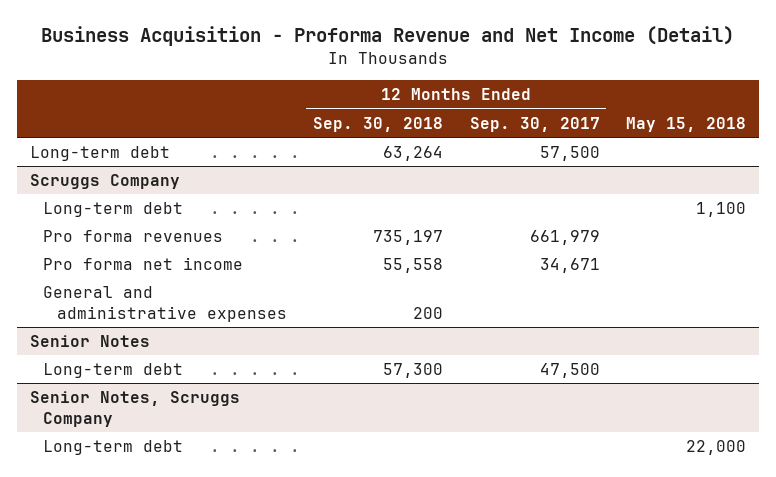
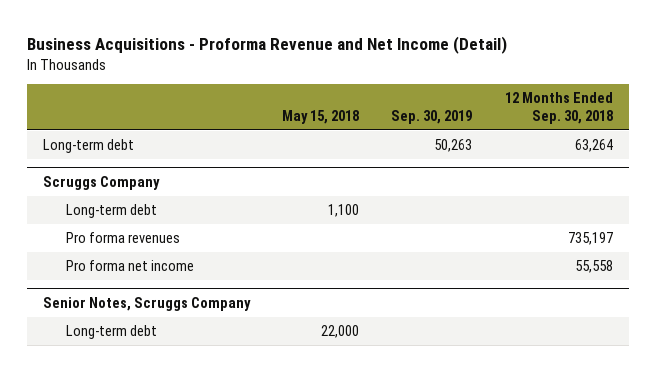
- Business Acquisition - Proforma Revenue and Net Income (Detail)
+ Business Acquisitions - Proforma Revenue and Net Income (Detail)
- | 12 Months Ended Sep. 30, 2018 | 12 Months Ended Sep. 30, 2017 | May 15, 2018
+ | May 15, 2018 | Sep. 30, 2019 | 12 Months Ended Sep. 30, 2018
@ Scruggs Company
- General and administrative expenses | 200 | |
- Senior Notes
- Long-term debt | 57,300 | 47,500 |

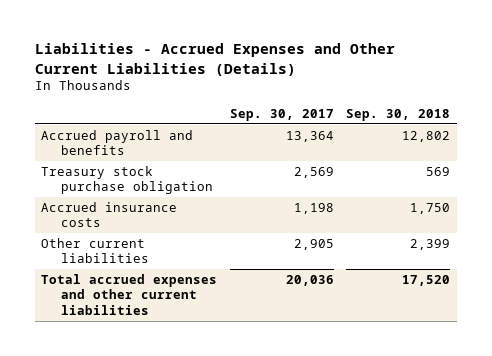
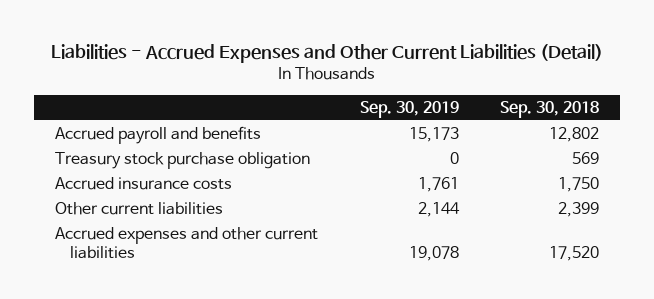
- Liabilities - Accrued Expenses and Other Current Liabilities (Details)
+ Liabilities - Accrued Expenses and Other Current Liabilities (Detail)
- | Sep. 30, 2017 | Sep. 30, 2018
+ | Sep. 30, 2019 | Sep. 30, 2018
- Total accrued expenses and other current liabilities | 20,036 | 17,520
+ Accrued expenses and other current liabilities | 19,078 | 17,520

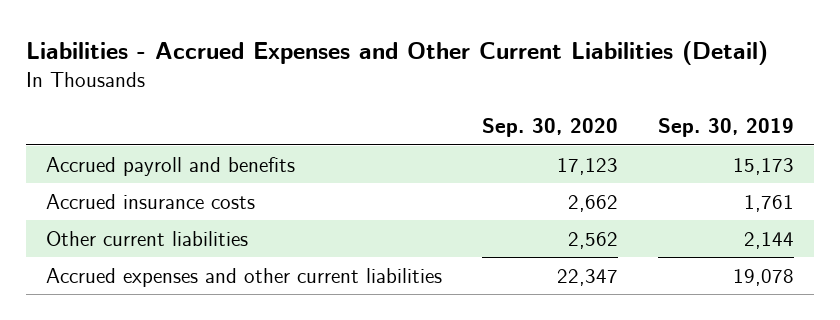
- | Sep. 30, 2019 | Sep. 30, 2018
+ | Sep. 30, 2020 | Sep. 30, 2019
- Treasury stock purchase obligation | 0 | 569

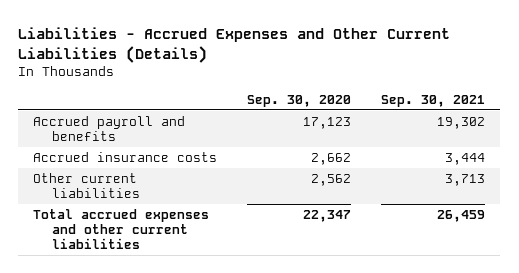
- Liabilities - Accrued Expenses and Other Current Liabilities (Detail)
+ Liabilities - Accrued Expenses and Other Current Liabilities (Details)
- | Sep. 30, 2020 | Sep. 30, 2019
+ | Sep. 30, 2020 | Sep. 30, 2021
- Accrued expenses and other current liabilities | 22,347 | 19,078
+ Total accrued expenses and other current liabilities | 22,347 | 26,459

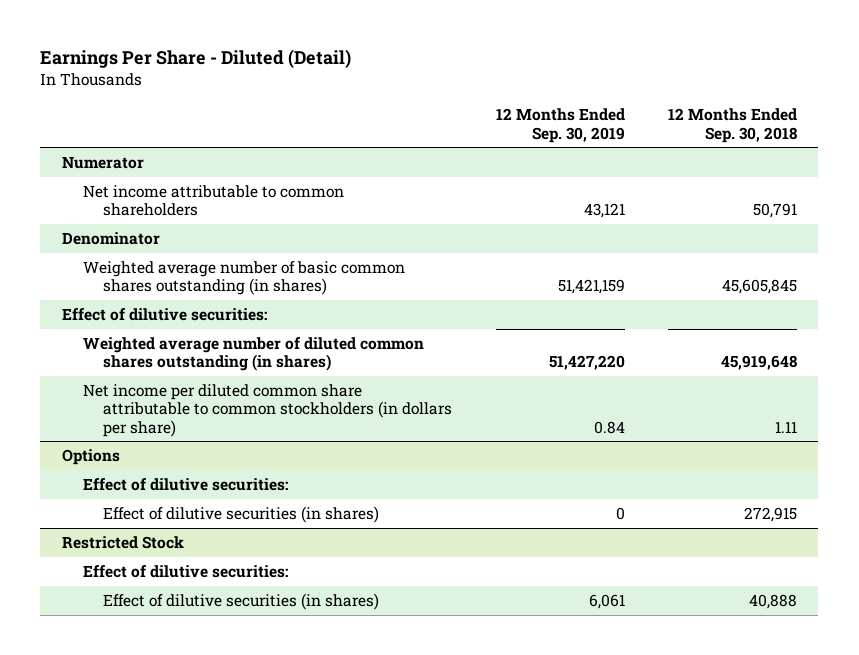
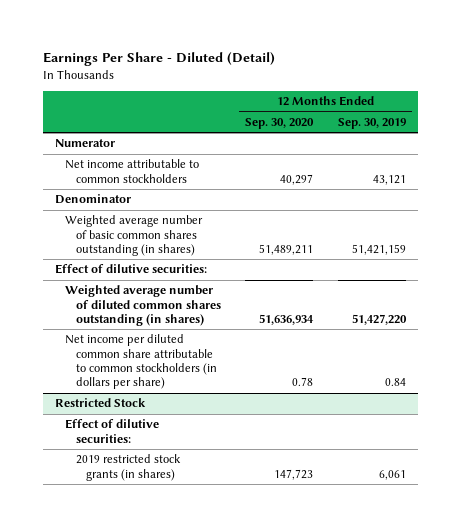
- | 12 Months Ended Sep. 30, 2019 | 12 Months Ended Sep. 30, 2018
+ | 12 Months Ended Sep. 30, 2020 | 12 Months Ended Sep. 30, 2019
- Net income attributable to common shareholders | 43,121 | 50,791
+ Net income attributable to common stockholders | 40,297 | 43,121
- Options
- Effect of dilutive securities:
- Effect of dilutive securities (in shares) | 0 | 272,915
@ Restricted Stock
- Effect of dilutive securities (in shares) | 6,061 | 40,888
+ 2019 restricted stock grants (in shares) | 147,723 | 6,061

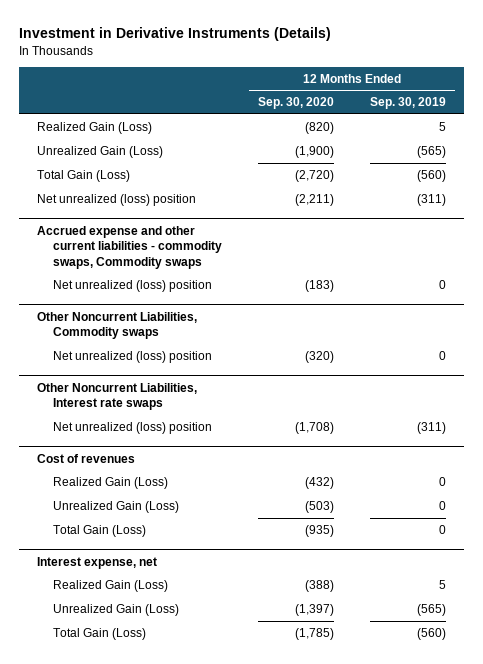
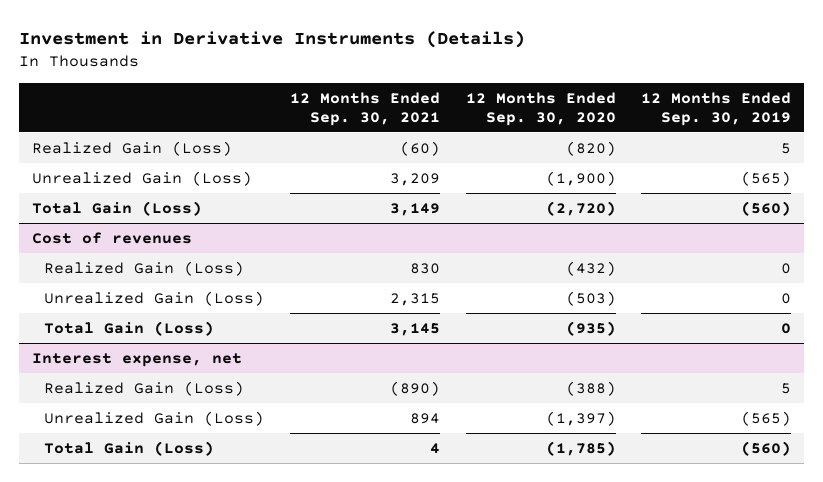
- | 12 Months Ended Sep. 30, 2020 | 12 Months Ended Sep. 30, 2019
+ | 12 Months Ended Sep. 30, 2021 | 12 Months Ended Sep. 30, 2020 | 12 Months Ended Sep. 30, 2019
- Net unrealized (loss) position | (2,211) | (311)
- Accrued expense and other current liabilities - commodity swaps, Commodity swaps
- Net unrealized (loss) position | (183) | 0
- Other Noncurrent Liabilities, Commodity swaps
- Net unrealized (loss) position | (320) | 0
- Other Noncurrent Liabilities, Interest rate swaps
- Net unrealized (loss) position | (1,708) | (311)

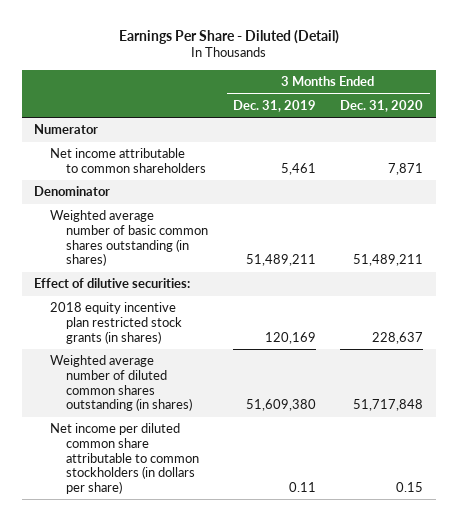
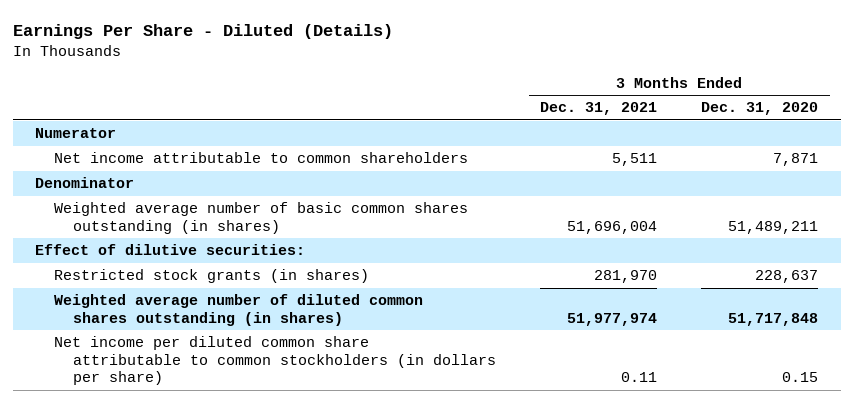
- Earnings Per Share - Diluted (Detail)
+ Earnings Per Share - Diluted (Details)
- | 3 Months Ended Dec. 31, 2019 | 3 Months Ended Dec. 31, 2020
+ | 3 Months Ended Dec. 31, 2021 | 3 Months Ended Dec. 31, 2020
- 2018 equity incentive plan restricted stock grants (in shares) | 120,169 | 228,637
+ Restricted stock grants (in shares) | 281,970 | 228,637

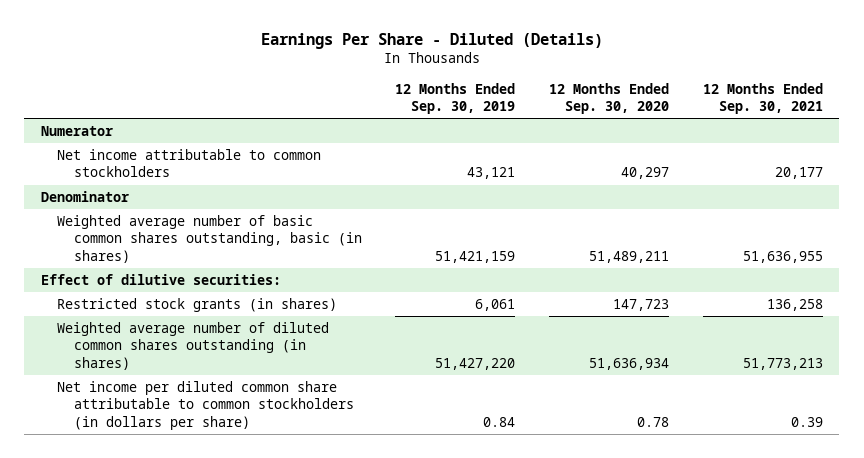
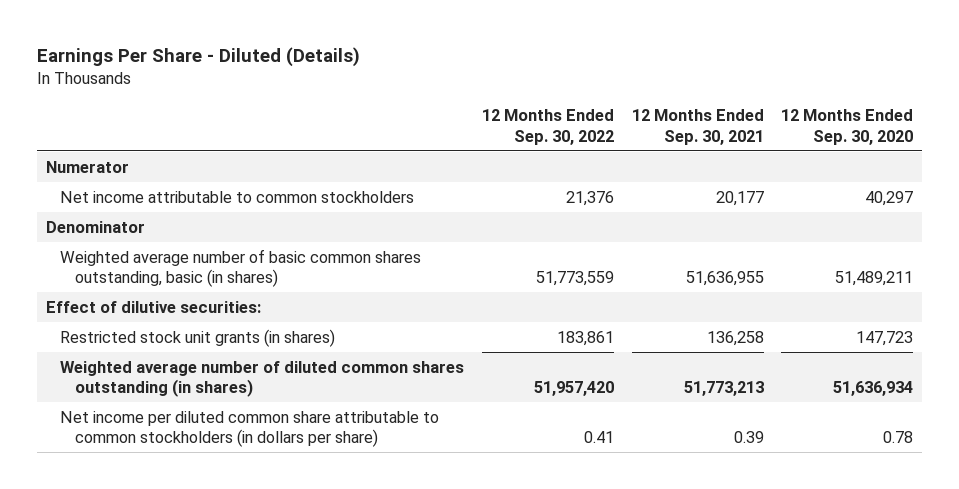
- | 12 Months Ended Sep. 30, 2019 | 12 Months Ended Sep. 30, 2020 | 12 Months Ended Sep. 30, 2021
+ | 12 Months Ended Sep. 30, 2022 | 12 Months Ended Sep. 30, 2021 | 12 Months Ended Sep. 30, 2020
- Restricted stock grants (in shares) | 6,061 | 147,723 | 136,258
+ Restricted stock unit grants (in shares) | 183,861 | 136,258 | 147,723

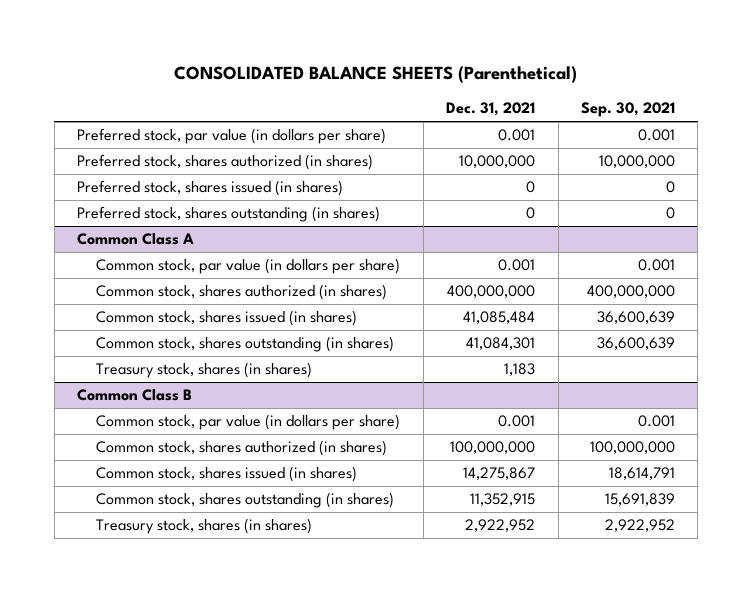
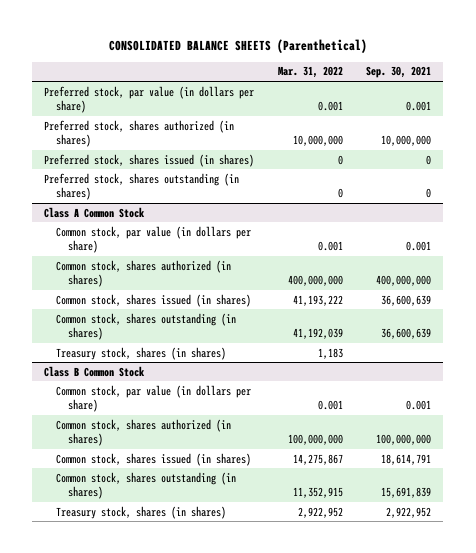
- | Dec. 31, 2021 | Sep. 30, 2021
+ | Mar. 31, 2022 | Sep. 30, 2021
- Common Class A
+ Class A Common Stock
- Common Class B
+ Class B Common Stock

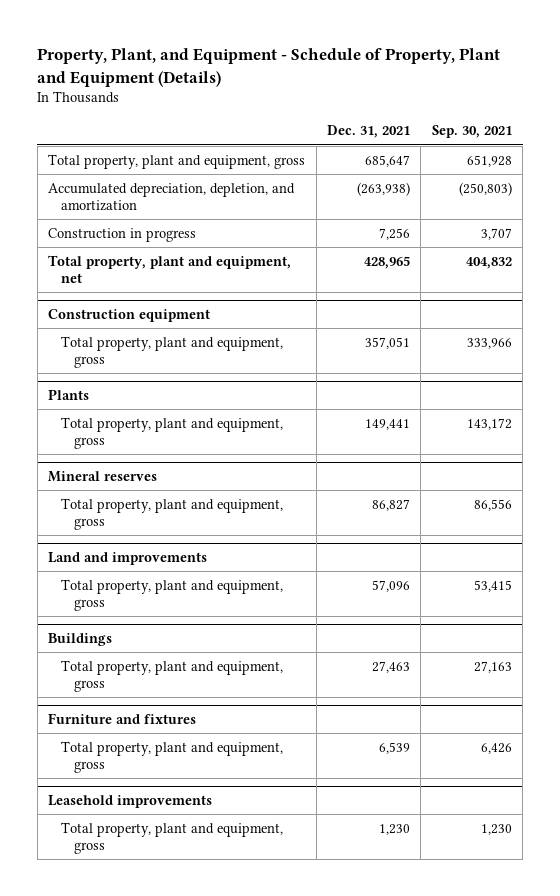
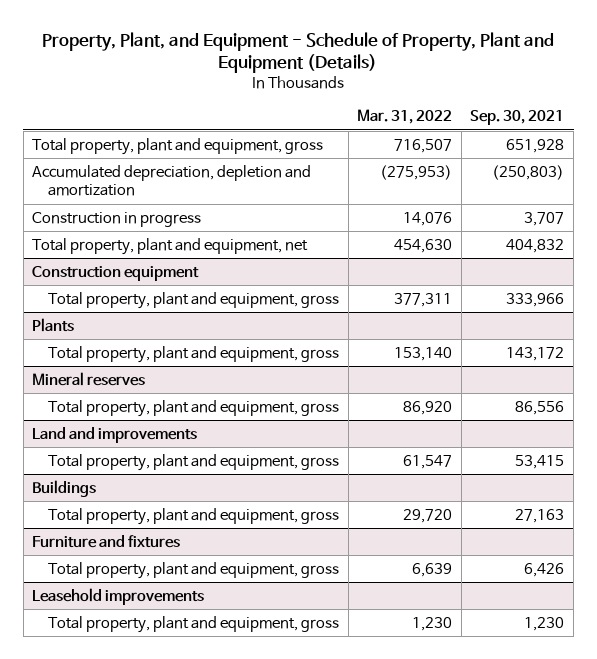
- | Dec. 31, 2021 | Sep. 30, 2021
+ | Mar. 31, 2022 | Sep. 30, 2021
- Accumulated depreciation, depletion, and amortization | (263,938) | (250,803)
+ Accumulated depreciation, depletion and amortization | (275,953) | (250,803)

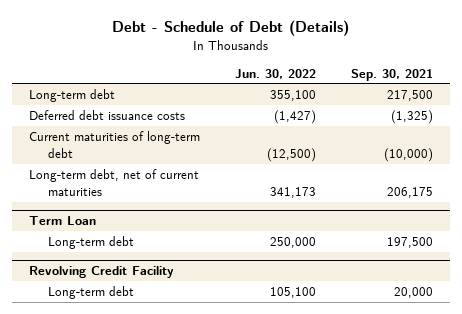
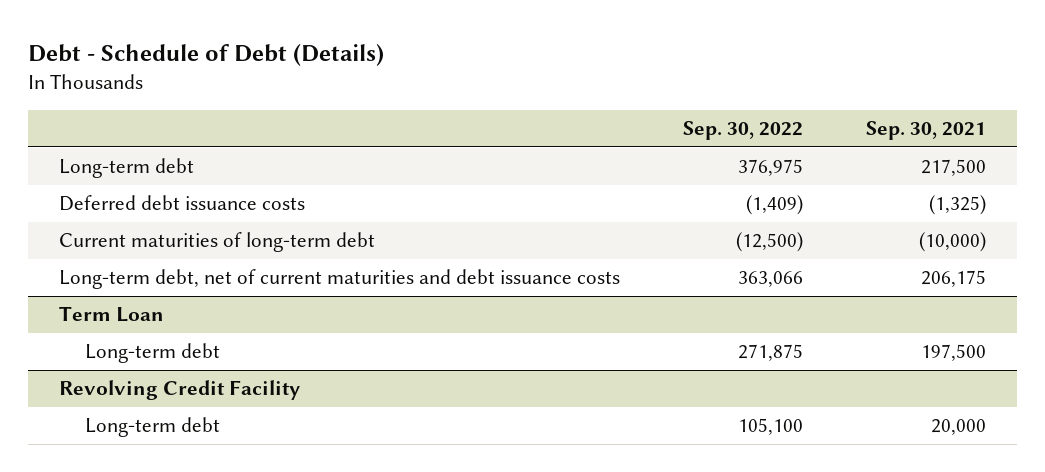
- | Jun. 30, 2022 | Sep. 30, 2021
+ | Sep. 30, 2022 | Sep. 30, 2021
- Long-term debt, net of current maturities | 341,173 | 206,175
+ Long-term debt, net of current maturities and debt issuance costs | 363,066 | 206,175

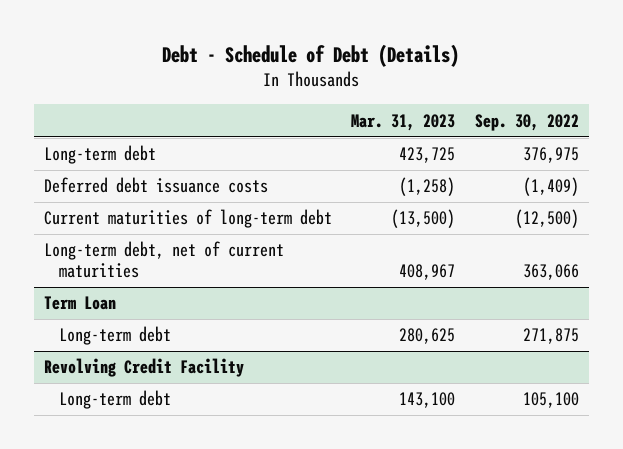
- | Sep. 30, 2022 | Sep. 30, 2021
+ | Mar. 31, 2023 | Sep. 30, 2022
- Long-term debt, net of current maturities and debt issuance costs | 363,066 | 206,175
+ Long-term debt, net of current maturities | 408,967 | 363,066

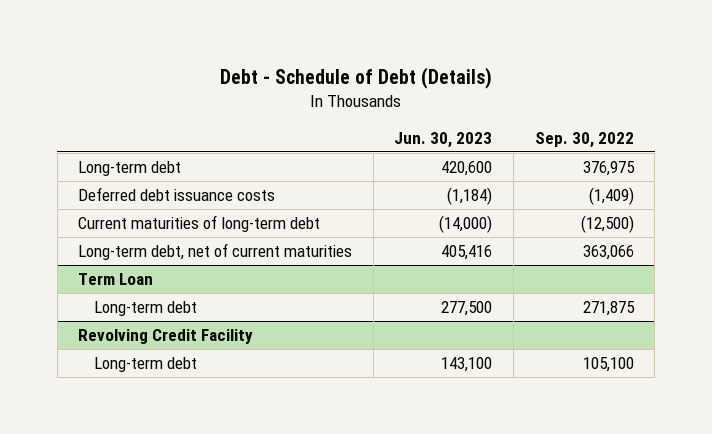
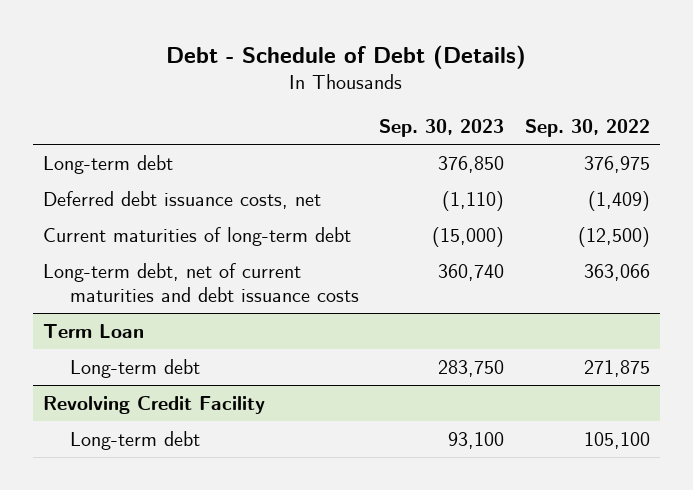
- | Jun. 30, 2023 | Sep. 30, 2022
+ | Sep. 30, 2023 | Sep. 30, 2022
- Deferred debt issuance costs | (1,184) | (1,409)
+ Deferred debt issuance costs, net | (1,110) | (1,409)
- Long-term debt, net of current maturities | 405,416 | 363,066
+ Long-term debt, net of current maturities and debt issuance costs | 360,740 | 363,066

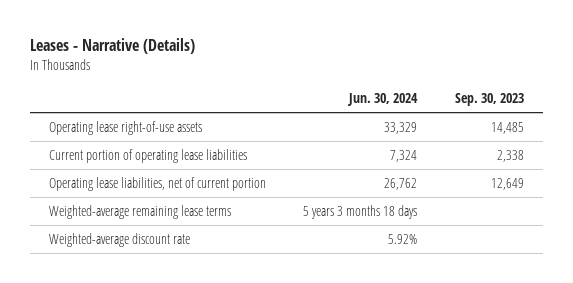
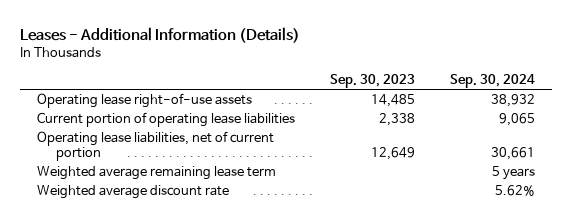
- Leases - Narrative (Details)
+ Leases - Additional Information (Details)
- | Jun. 30, 2024 | Sep. 30, 2023
+ | Sep. 30, 2023 | Sep. 30, 2024
- Weighted-average remaining lease terms | 5 years 3 months 18 days |
- Weighted-average discount rate | 5.92% |
+ Weighted average remaining lease term | | 5 years
+ Weighted average discount rate | | 5.62%

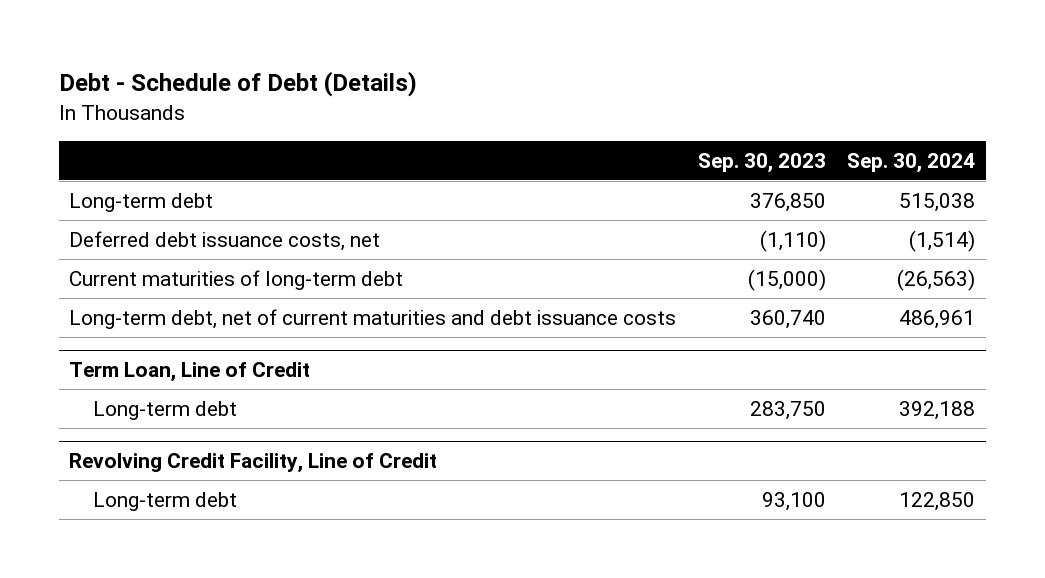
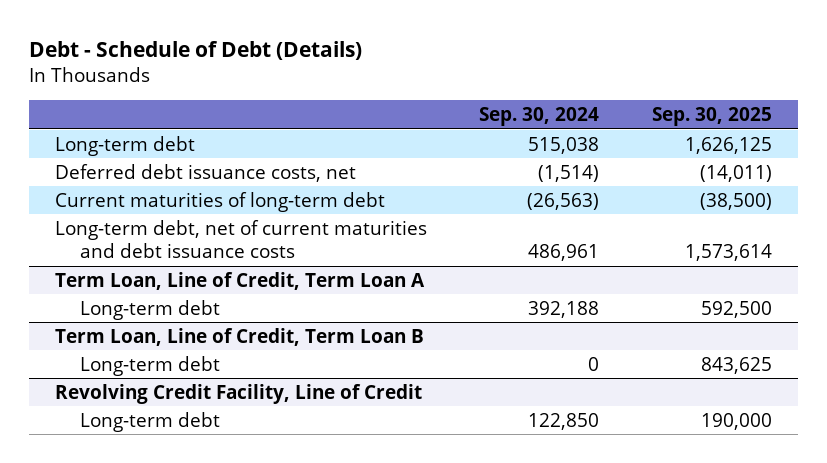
- | Sep. 30, 2023 | Sep. 30, 2024
+ | Sep. 30, 2024 | Sep. 30, 2025
- Term Loan, Line of Credit
+ Term Loan, Line of Credit, Term Loan A
+ Term Loan, Line of Credit, Term Loan B
+ Long-term debt | 0 | 843,625

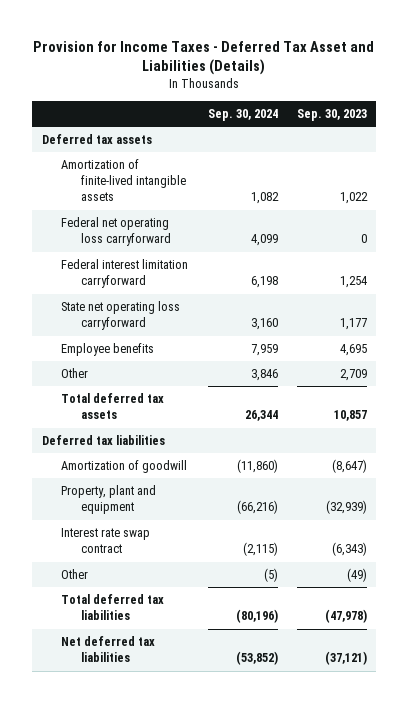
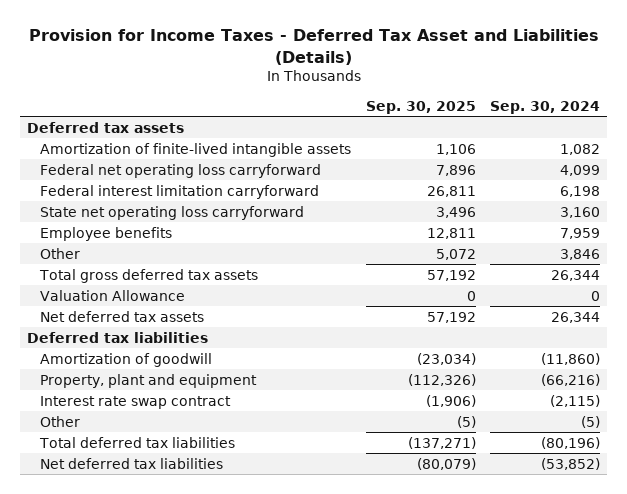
- | Sep. 30, 2024 | Sep. 30, 2023
+ | Sep. 30, 2025 | Sep. 30, 2024
- Total deferred tax assets | 26,344 | 10,857
+ Total gross deferred tax assets | 57,192 | 26,344
+ Valuation Allowance | 0 | 0
+ Net deferred tax assets | 57,192 | 26,344

